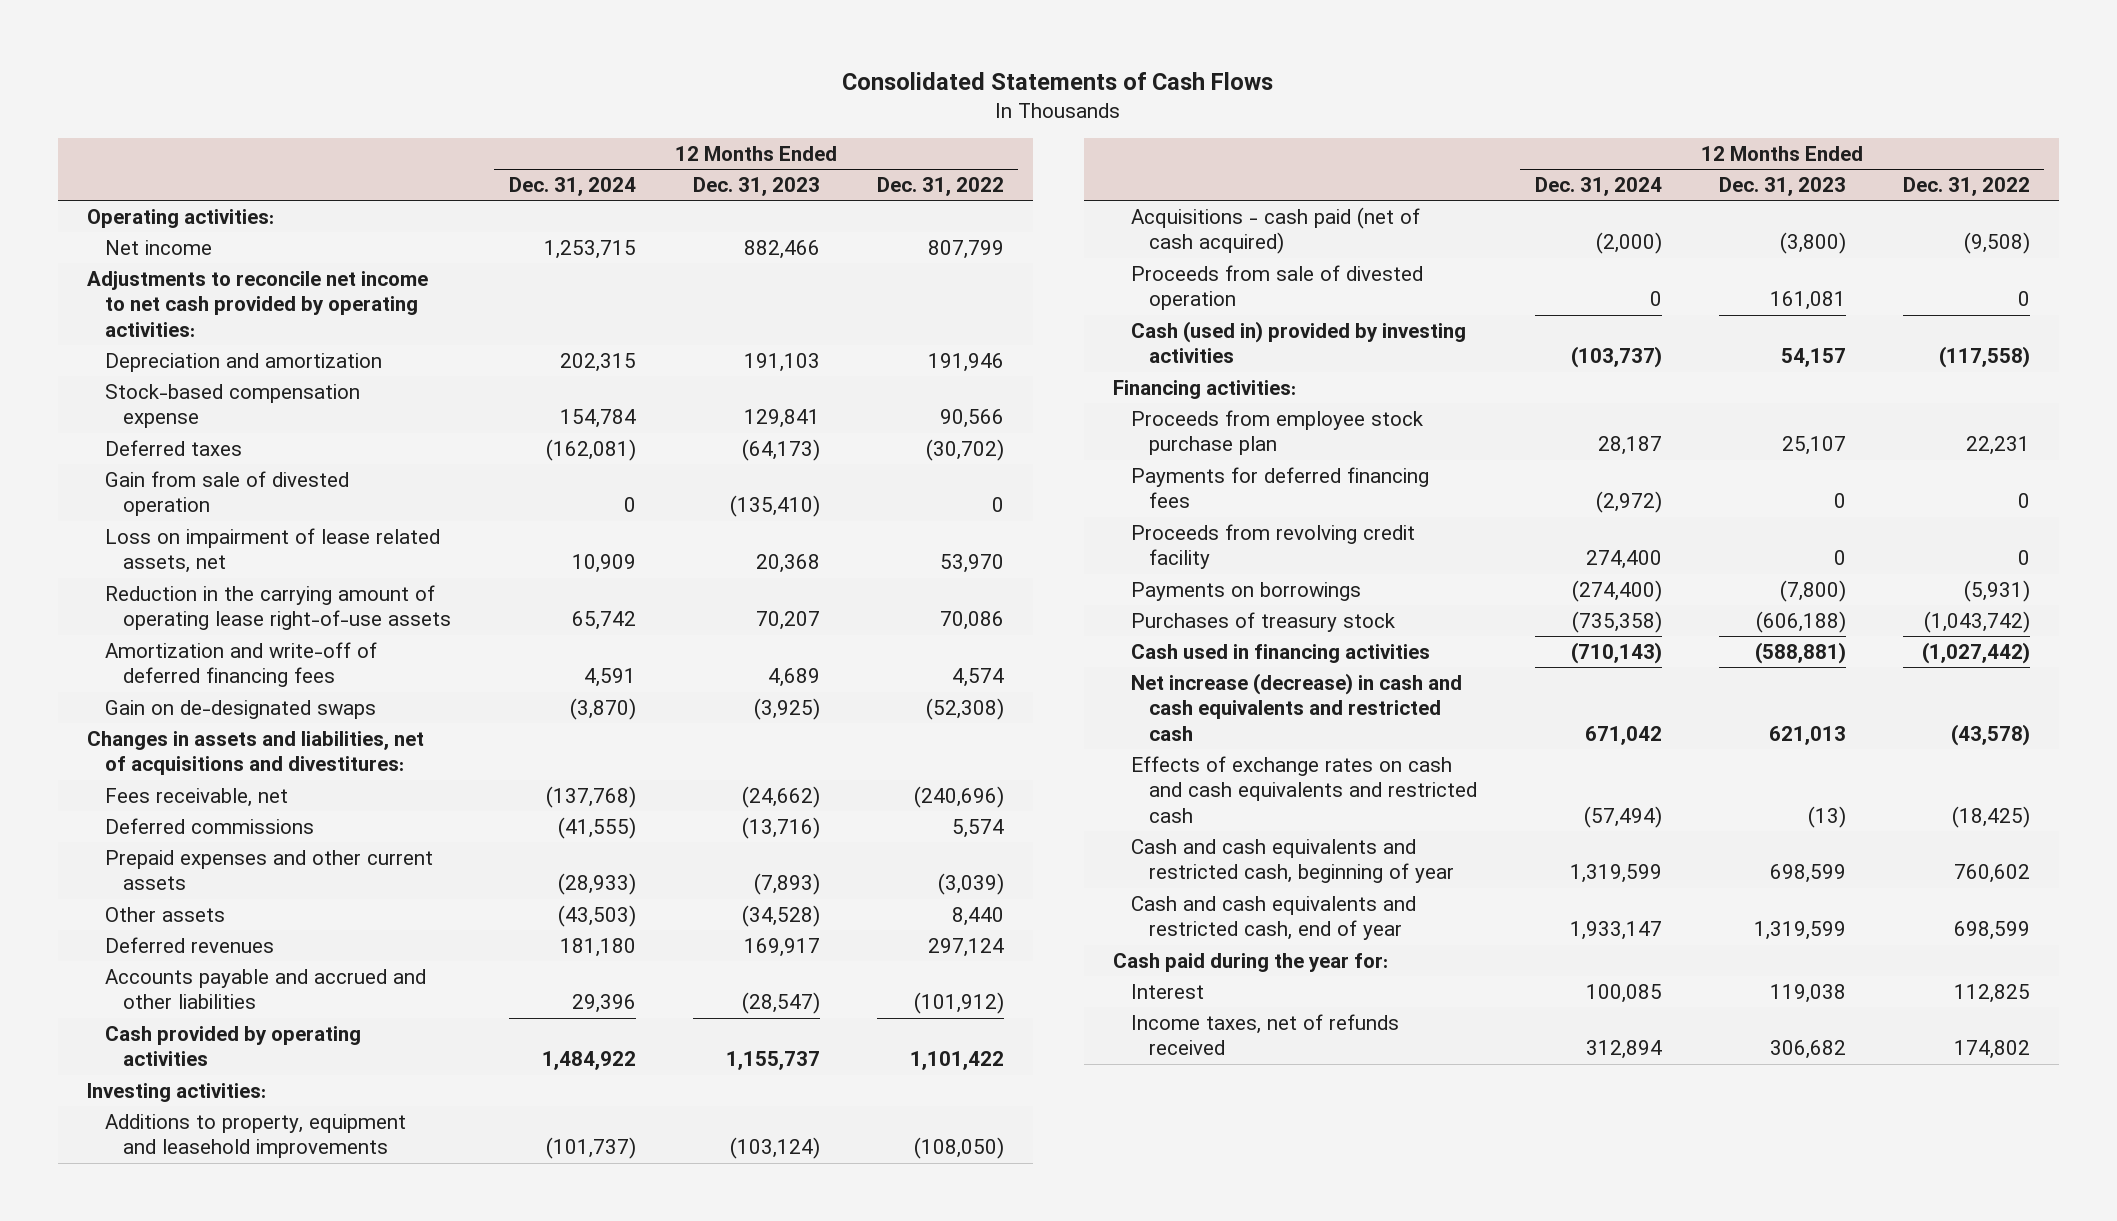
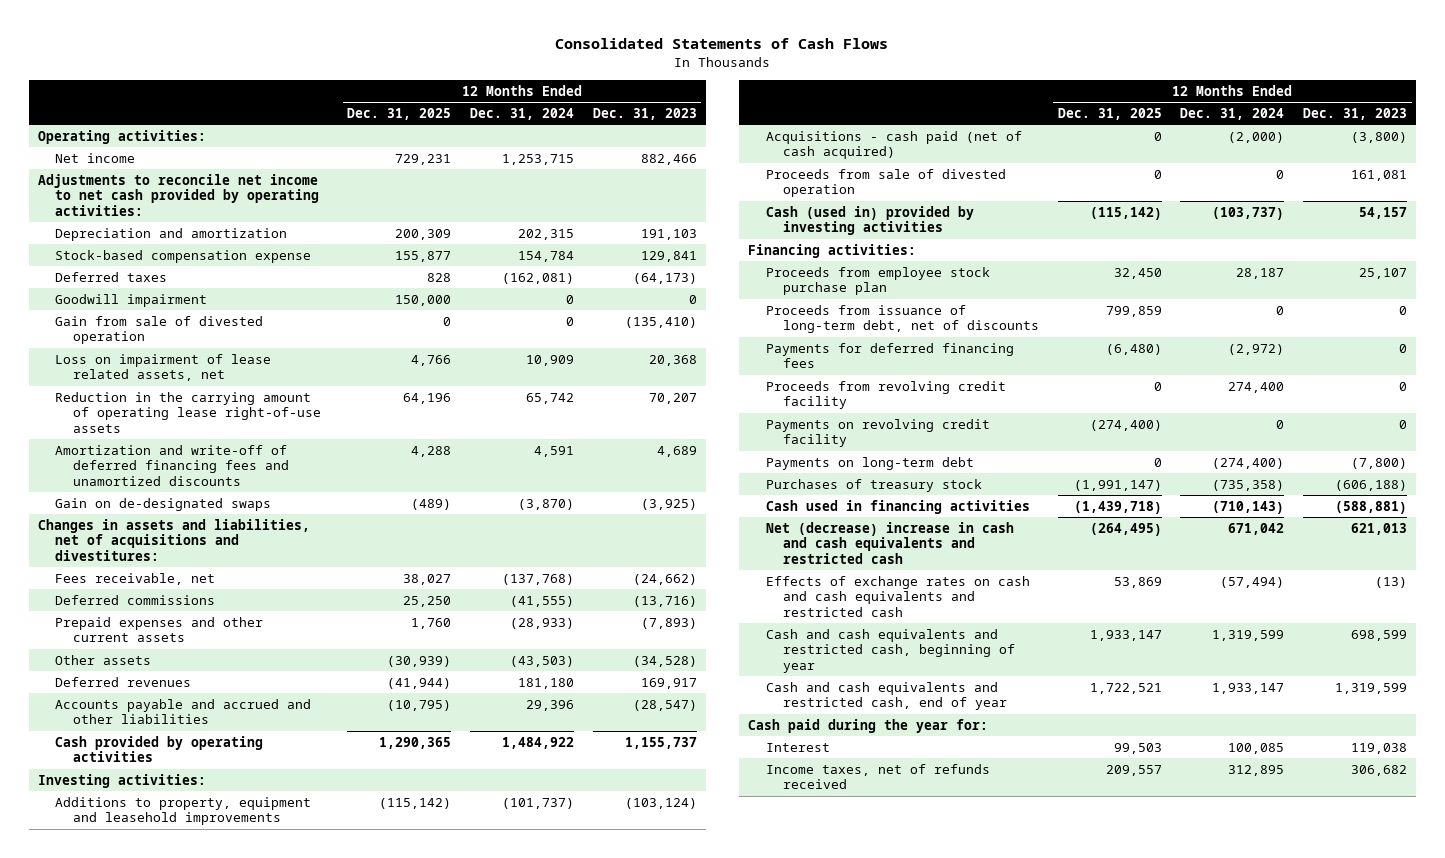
- | 12 Months Ended Dec. 31, 2024 | 12 Months Ended Dec. 31, 2023 | 12 Months Ended Dec. 31, 2022
+ | 12 Months Ended Dec. 31, 2025 | 12 Months Ended Dec. 31, 2024 | 12 Months Ended Dec. 31, 2023
+ Goodwill impairment | 150,000 | 0 | 0
- Amortization and write-off of deferred financing fees | 4,591 | 4,689 | 4,574
+ Amortization and write-off of deferred financing fees and unamortized discounts | 4,288 | 4,591 | 4,689
+ Proceeds from issuance of long-term debt, net of discounts | 799,859 | 0 | 0
- Payments on borrowings | (274,400) | (7,800) | (5,931)
+ Payments on revolving credit facility | (274,400) | 0 | 0
+ Payments on long-term debt | 0 | (274,400) | (7,800)
- Net increase (decrease) in cash and cash equivalents and restricted cash | 671,042 | 621,013 | (43,578)
+ Net (decrease) increase in cash and cash equivalents and restricted cash | (264,495) | 671,042 | 621,013
- Income taxes, net of refunds received | 312,894 | 306,682 | 174,802
+ Income taxes, net of refunds received | 209,557 | 312,895 | 306,682

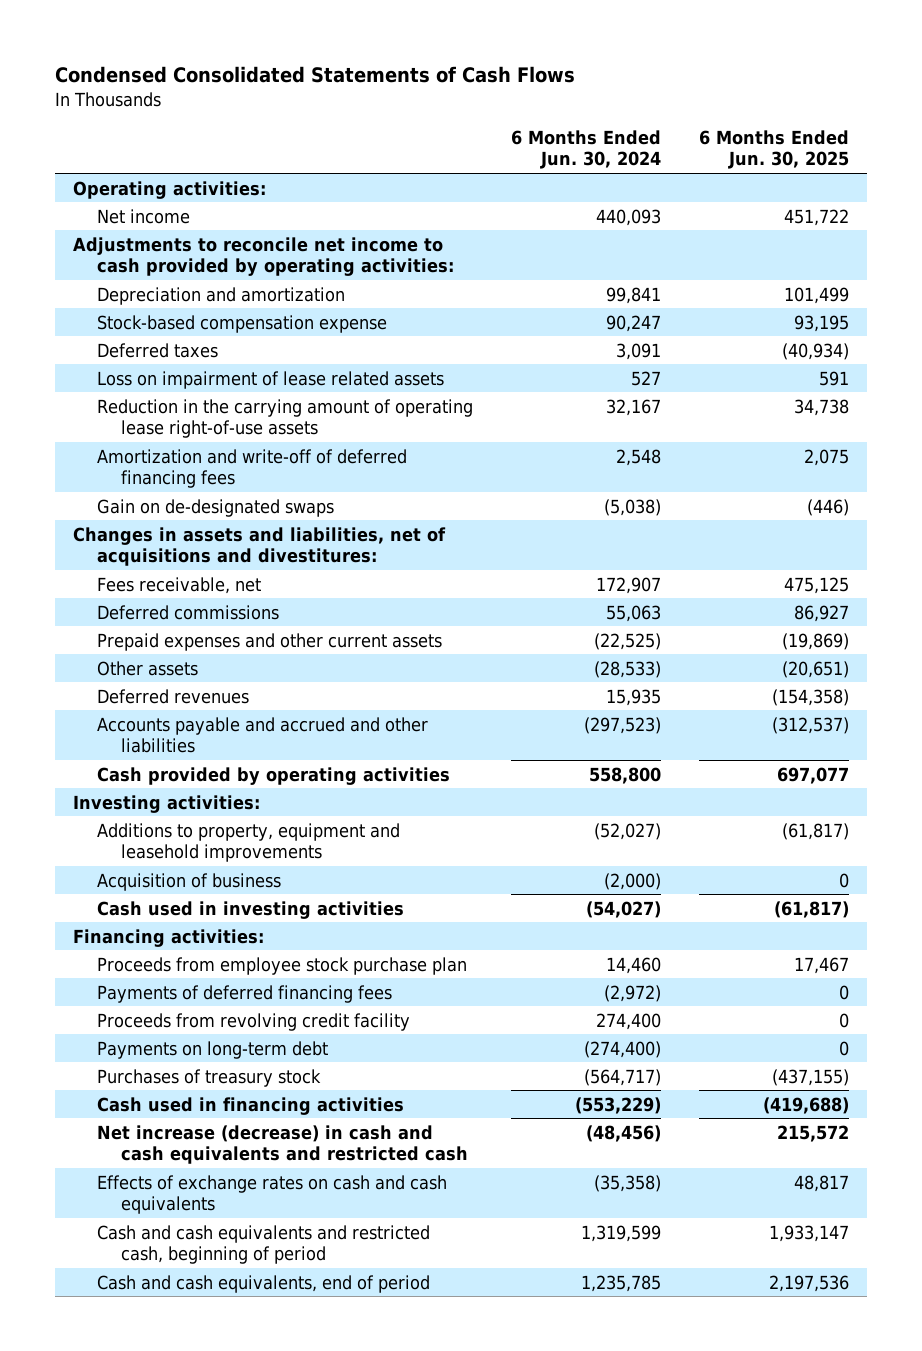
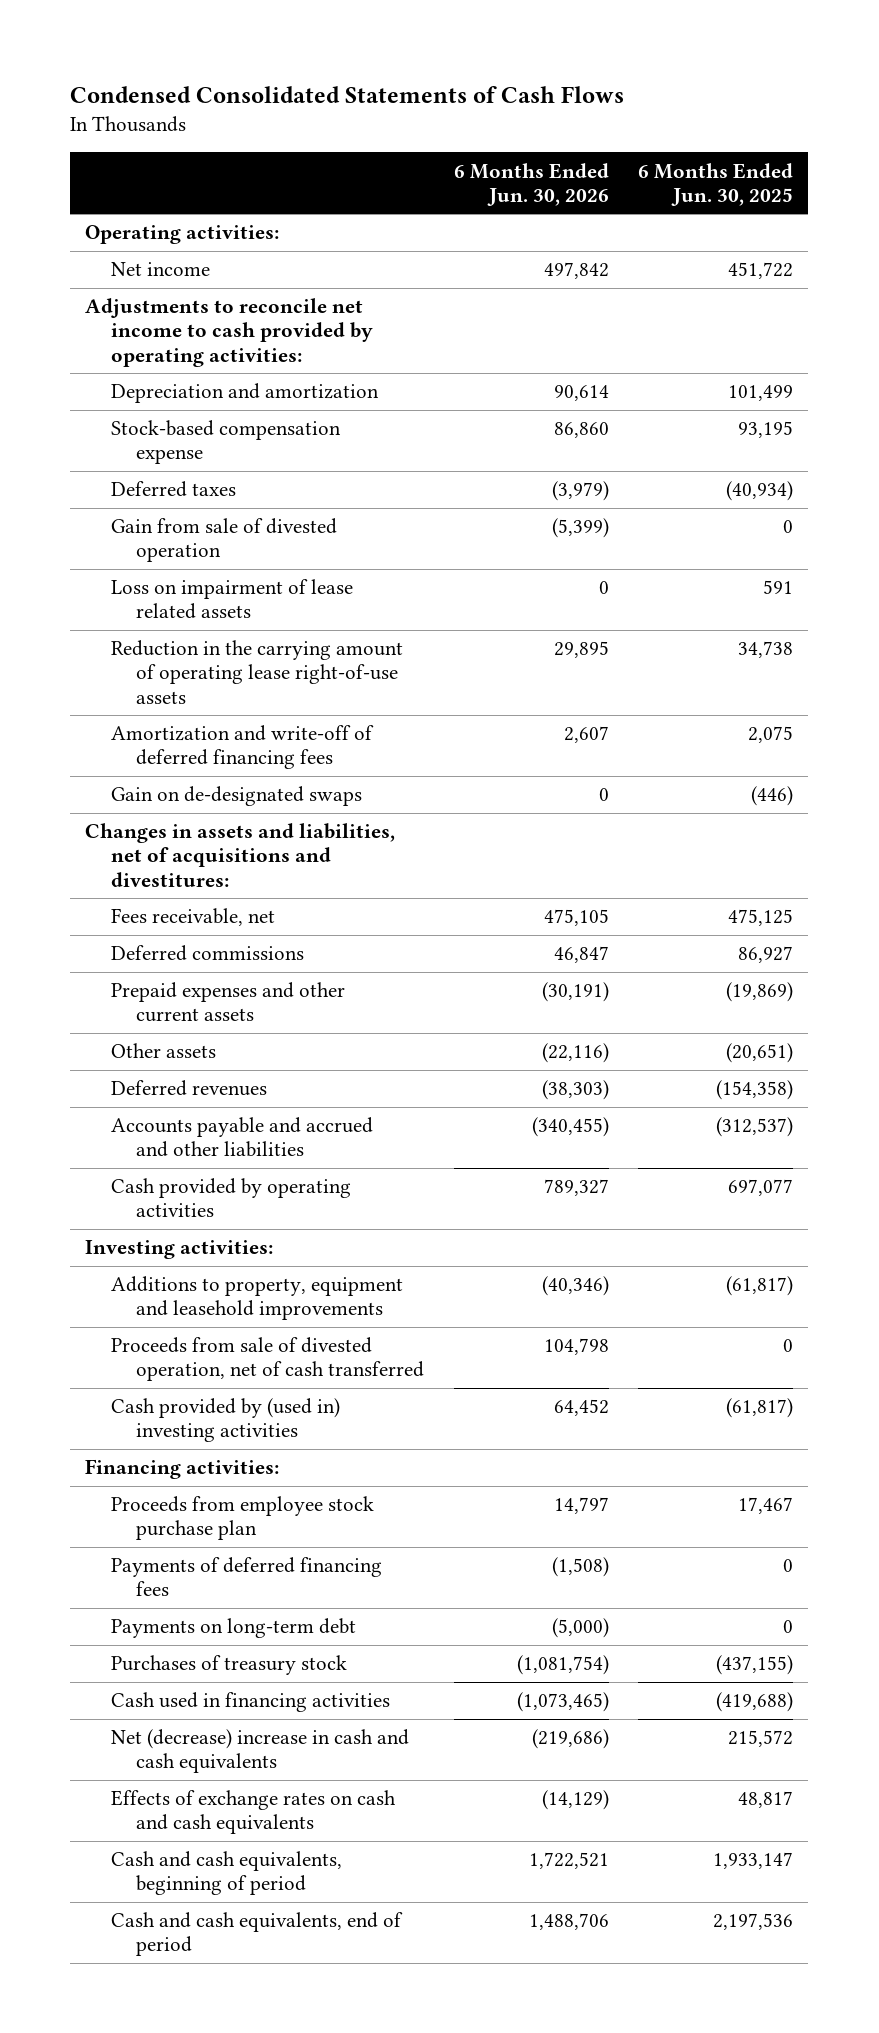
- | 6 Months Ended Jun. 30, 2024 | 6 Months Ended Jun. 30, 2025
+ | 6 Months Ended Jun. 30, 2026 | 6 Months Ended Jun. 30, 2025
+ Gain from sale of divested operation | (5,399) | 0
- Acquisition of business | (2,000) | 0
- Cash used in investing activities | (54,027) | (61,817)
+ Proceeds from sale of divested operation, net of cash transferred | 104,798 | 0
+ Cash provided by (used in) investing activities | 64,452 | (61,817)
- Proceeds from revolving credit facility | 274,400 | 0
- Net increase (decrease) in cash and cash equivalents and restricted cash | (48,456) | 215,572
+ Net (decrease) increase in cash and cash equivalents | (219,686) | 215,572
- Cash and cash equivalents and restricted cash, beginning of period | 1,319,599 | 1,933,147
+ Cash and cash equivalents, beginning of period | 1,722,521 | 1,933,147

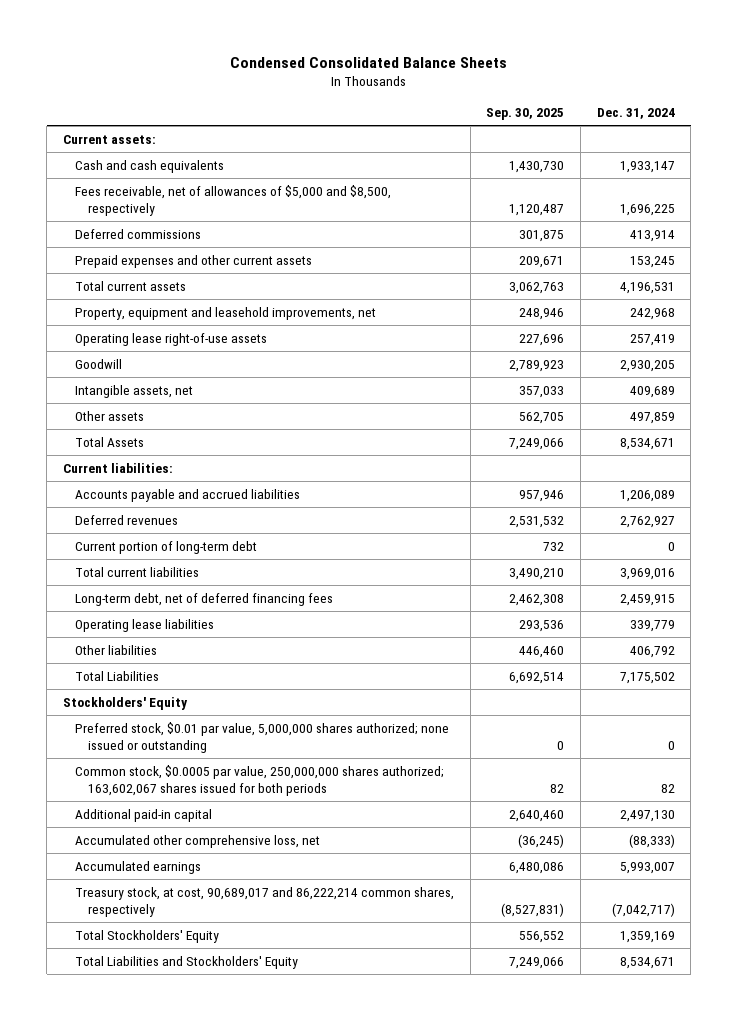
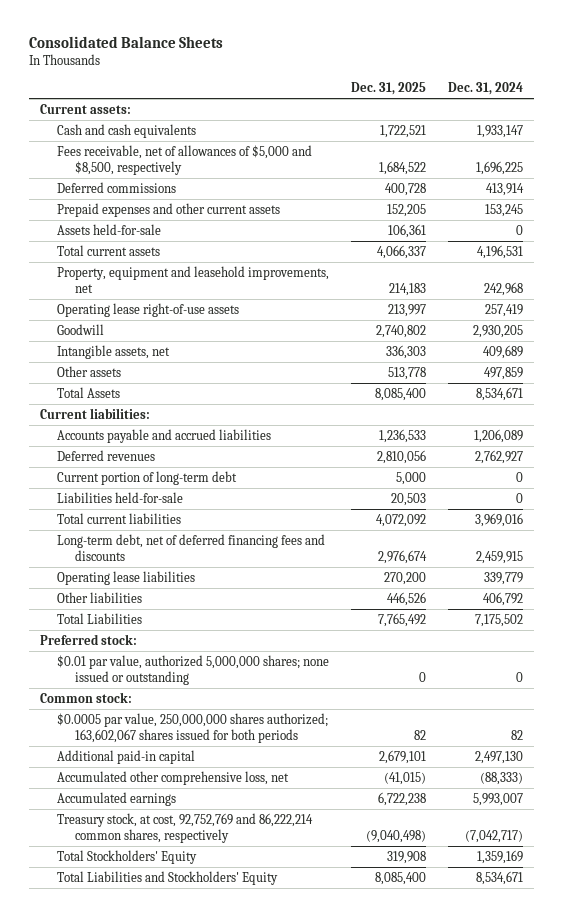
- Condensed Consolidated Balance Sheets
+ Consolidated Balance Sheets
- | Sep. 30, 2025 | Dec. 31, 2024
+ | Dec. 31, 2025 | Dec. 31, 2024
+ Assets held-for-sale | 106,361 | 0
+ Liabilities held-for-sale | 20,503 | 0
- Long-term debt, net of deferred financing fees | 2,462,308 | 2,459,915
+ Long-term debt, net of deferred financing fees and discounts | 2,976,674 | 2,459,915
- Stockholders' Equity
- Preferred stock, $0.01 par value, 5,000,000 shares authorized; none issued or outstanding | 0 | 0
- Common stock, $0.0005 par value, 250,000,000 shares authorized; 163,602,067 shares issued for both periods | 82 | 82
+ Preferred stock:
+ $0.01 par value, authorized 5,000,000 shares; none issued or outstanding | 0 | 0
+ Common stock:
+ $0.0005 par value, 250,000,000 shares authorized; 163,602,067 shares issued for both periods | 82 | 82
- Treasury stock, at cost, 90,689,017 and 86,222,214 common shares, respectively | (8,527,831) | (7,042,717)
+ Treasury stock, at cost, 92,752,769 and 86,222,214 common shares, respectively | (9,040,498) | (7,042,717)

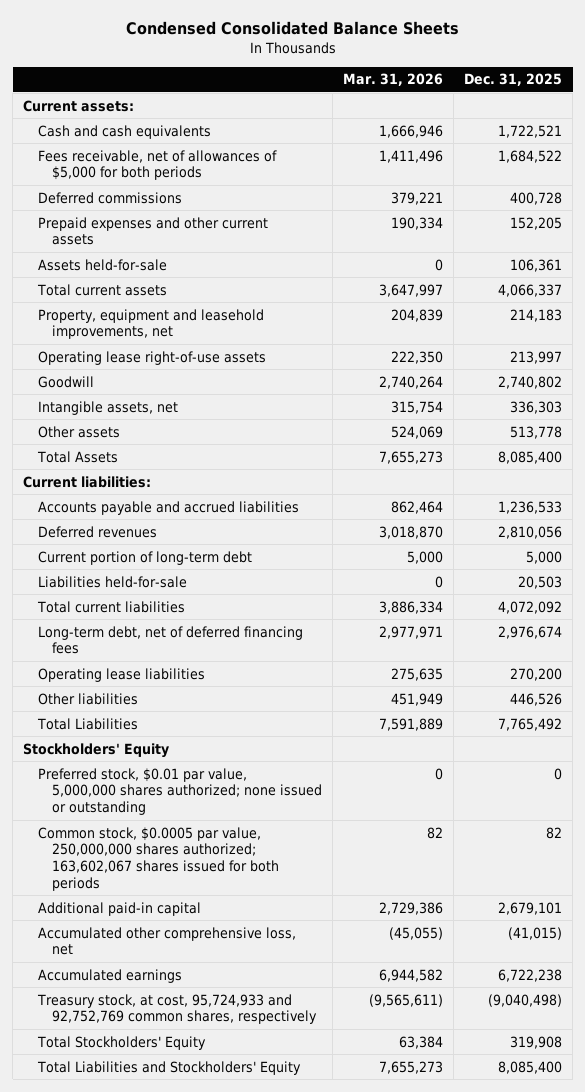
- Consolidated Balance Sheets
+ Condensed Consolidated Balance Sheets
- | Dec. 31, 2025 | Dec. 31, 2024
+ | Mar. 31, 2026 | Dec. 31, 2025
- Fees receivable, net of allowances of $5,000 and $8,500, respectively | 1,684,522 | 1,696,225
+ Fees receivable, net of allowances of $5,000 for both periods | 1,411,496 | 1,684,522
- Long-term debt, net of deferred financing fees and discounts | 2,976,674 | 2,459,915
+ Long-term debt, net of deferred financing fees | 2,977,971 | 2,976,674
- Preferred stock:
- $0.01 par value, authorized 5,000,000 shares; none issued or outstanding | 0 | 0
- Common stock:
- $0.0005 par value, 250,000,000 shares authorized; 163,602,067 shares issued for both periods | 82 | 82
+ Stockholders' Equity
+ Preferred stock, $0.01 par value, 5,000,000 shares authorized; none issued or outstanding | 0 | 0
+ Common stock, $0.0005 par value, 250,000,000 shares authorized; 163,602,067 shares issued for both periods | 82 | 82
- Treasury stock, at cost, 92,752,769 and 86,222,214 common shares, respectively | (9,040,498) | (7,042,717)
+ Treasury stock, at cost, 95,724,933 and 92,752,769 common shares, respectively | (9,565,611) | (9,040,498)

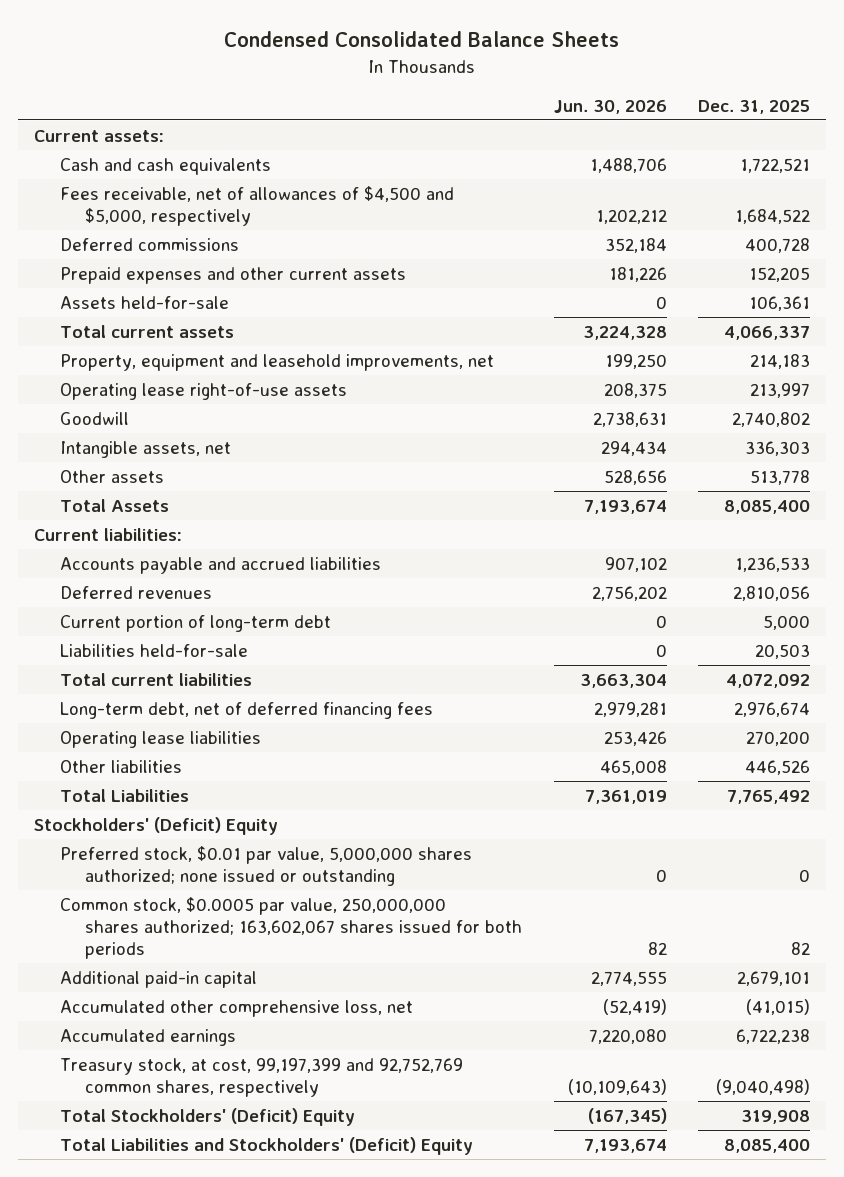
- | Mar. 31, 2026 | Dec. 31, 2025
+ | Jun. 30, 2026 | Dec. 31, 2025
- Fees receivable, net of allowances of $5,000 for both periods | 1,411,496 | 1,684,522
+ Fees receivable, net of allowances of $4,500 and $5,000, respectively | 1,202,212 | 1,684,522
- Stockholders' Equity
+ Stockholders' (Deficit) Equity
- Treasury stock, at cost, 95,724,933 and 92,752,769 common shares, respectively | (9,565,611) | (9,040,498)
- Total Stockholders' Equity | 63,384 | 319,908
- Total Liabilities and Stockholders' Equity | 7,655,273 | 8,085,400
+ Treasury stock, at cost, 99,197,399 and 92,752,769 common shares, respectively | (10,109,643) | (9,040,498)
+ Total Stockholders' (Deficit) Equity | (167,345) | 319,908
+ Total Liabilities and Stockholders' (Deficit) Equity | 7,193,674 | 8,085,400

